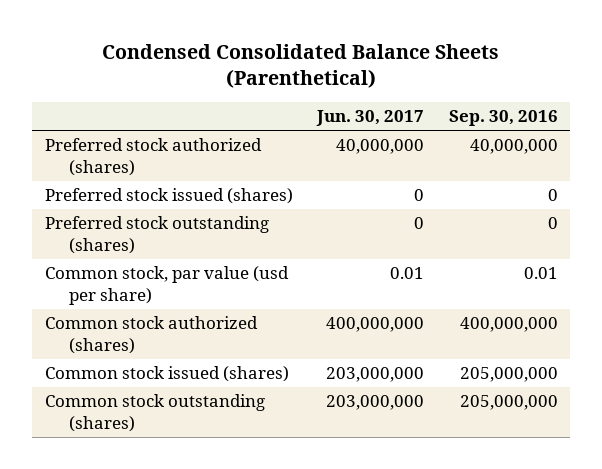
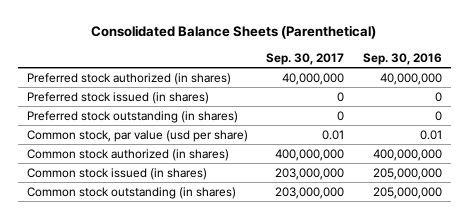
- Condensed Consolidated Balance Sheets (Parenthetical)
+ Consolidated Balance Sheets (Parenthetical)
- | Jun. 30, 2017 | Sep. 30, 2016
+ | Sep. 30, 2017 | Sep. 30, 2016
- Preferred stock authorized (shares) | 40,000,000 | 40,000,000
- Preferred stock issued (shares) | 0 | 0
- Preferred stock outstanding (shares) | 0 | 0
+ Preferred stock authorized (in shares) | 40,000,000 | 40,000,000
+ Preferred stock issued (in shares) | 0 | 0
+ Preferred stock outstanding (in shares) | 0 | 0
- Common stock authorized (shares) | 400,000,000 | 400,000,000
- Common stock issued (shares) | 203,000,000 | 205,000,000
- Common stock outstanding (shares) | 203,000,000 | 205,000,000
+ Common stock authorized (in shares) | 400,000,000 | 400,000,000
+ Common stock issued (in shares) | 203,000,000 | 205,000,000
+ Common stock outstanding (in shares) | 203,000,000 | 205,000,000

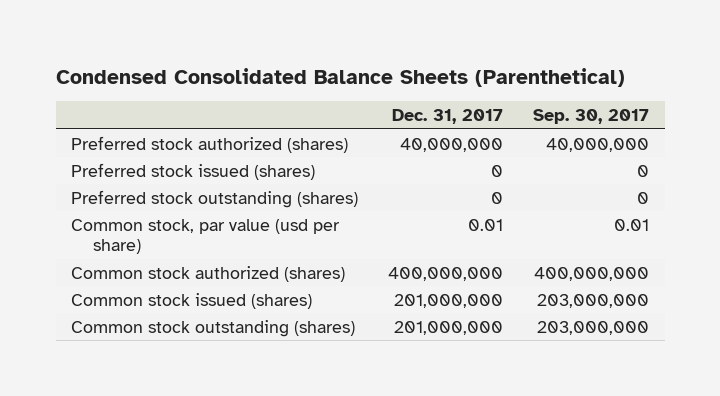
- Consolidated Balance Sheets (Parenthetical)
+ Condensed Consolidated Balance Sheets (Parenthetical)
- | Sep. 30, 2017 | Sep. 30, 2016
+ | Dec. 31, 2017 | Sep. 30, 2017
- Preferred stock authorized (in shares) | 40,000,000 | 40,000,000
- Preferred stock issued (in shares) | 0 | 0
- Preferred stock outstanding (in shares) | 0 | 0
+ Preferred stock authorized (shares) | 40,000,000 | 40,000,000
+ Preferred stock issued (shares) | 0 | 0
+ Preferred stock outstanding (shares) | 0 | 0
- Common stock authorized (in shares) | 400,000,000 | 400,000,000
- Common stock issued (in shares) | 203,000,000 | 205,000,000
- Common stock outstanding (in shares) | 203,000,000 | 205,000,000
+ Common stock authorized (shares) | 400,000,000 | 400,000,000
+ Common stock issued (shares) | 201,000,000 | 203,000,000
+ Common stock outstanding (shares) | 201,000,000 | 203,000,000

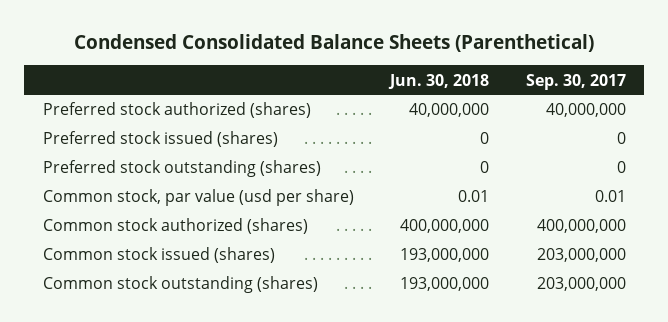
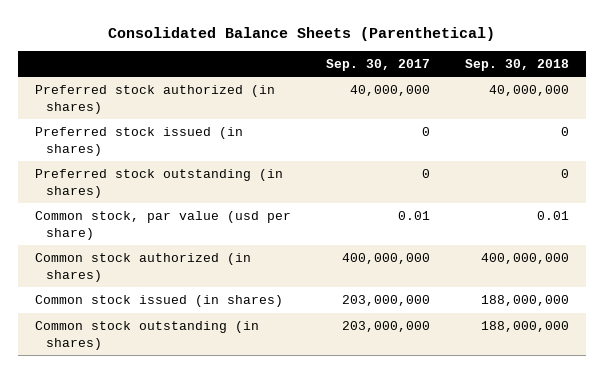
- Condensed Consolidated Balance Sheets (Parenthetical)
+ Consolidated Balance Sheets (Parenthetical)
- | Jun. 30, 2018 | Sep. 30, 2017
+ | Sep. 30, 2017 | Sep. 30, 2018
- Preferred stock authorized (shares) | 40,000,000 | 40,000,000
- Preferred stock issued (shares) | 0 | 0
- Preferred stock outstanding (shares) | 0 | 0
+ Preferred stock authorized (in shares) | 40,000,000 | 40,000,000
+ Preferred stock issued (in shares) | 0 | 0
+ Preferred stock outstanding (in shares) | 0 | 0
- Common stock authorized (shares) | 400,000,000 | 400,000,000
- Common stock issued (shares) | 193,000,000 | 203,000,000
- Common stock outstanding (shares) | 193,000,000 | 203,000,000
+ Common stock authorized (in shares) | 400,000,000 | 400,000,000
+ Common stock issued (in shares) | 203,000,000 | 188,000,000
+ Common stock outstanding (in shares) | 203,000,000 | 188,000,000

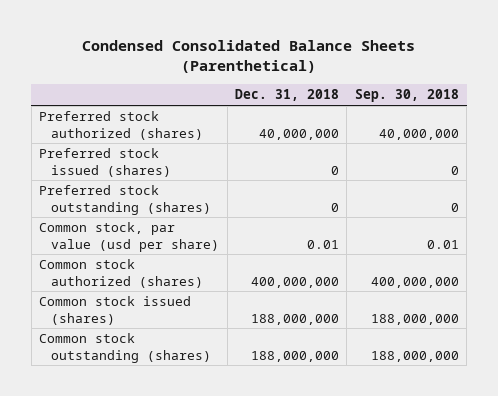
- Consolidated Balance Sheets (Parenthetical)
+ Condensed Consolidated Balance Sheets (Parenthetical)
- | Sep. 30, 2017 | Sep. 30, 2018
+ | Dec. 31, 2018 | Sep. 30, 2018
- Preferred stock authorized (in shares) | 40,000,000 | 40,000,000
- Preferred stock issued (in shares) | 0 | 0
- Preferred stock outstanding (in shares) | 0 | 0
+ Preferred stock authorized (shares) | 40,000,000 | 40,000,000
+ Preferred stock issued (shares) | 0 | 0
+ Preferred stock outstanding (shares) | 0 | 0
- Common stock authorized (in shares) | 400,000,000 | 400,000,000
- Common stock issued (in shares) | 203,000,000 | 188,000,000
- Common stock outstanding (in shares) | 203,000,000 | 188,000,000
+ Common stock authorized (shares) | 400,000,000 | 400,000,000
+ Common stock issued (shares) | 188,000,000 | 188,000,000
+ Common stock outstanding (shares) | 188,000,000 | 188,000,000

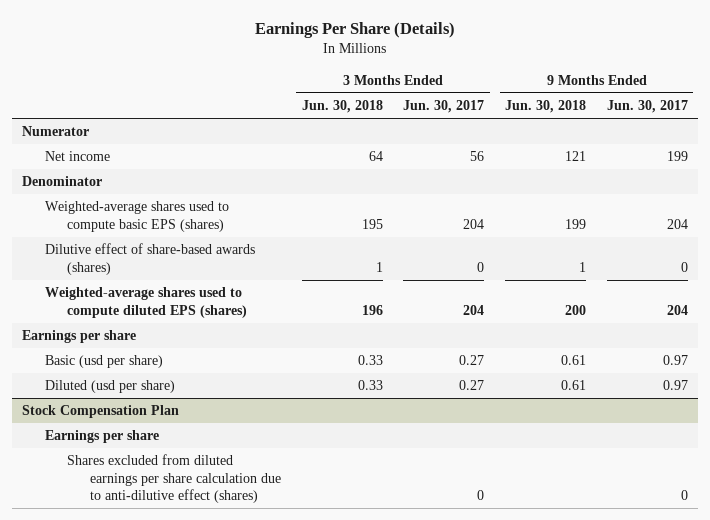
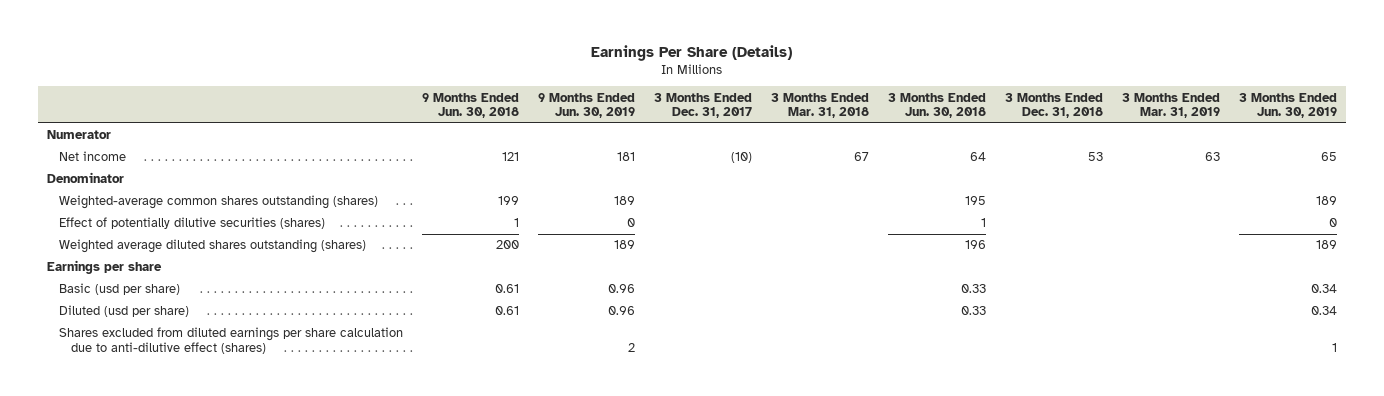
- | 3 Months Ended Jun. 30, 2018 | 3 Months Ended Jun. 30, 2017 | 9 Months Ended Jun. 30, 2018 | 9 Months Ended Jun. 30, 2017
+ | 9 Months Ended Jun. 30, 2018 | 9 Months Ended Jun. 30, 2019 | 3 Months Ended Dec. 31, 2017 | 3 Months Ended Mar. 31, 2018 | 3 Months Ended Jun. 30, 2018 | 3 Months Ended Dec. 31, 2018 | 3 Months Ended Mar. 31, 2019 | 3 Months Ended Jun. 30, 2019
- Weighted-average shares used to compute basic EPS (shares) | 195 | 204 | 199 | 204
- Dilutive effect of share-based awards (shares) | 1 | 0 | 1 | 0
- Weighted-average shares used to compute diluted EPS (shares) | 196 | 204 | 200 | 204
+ Weighted-average common shares outstanding (shares) | 199 | 189 | | | 195 | | | 189
+ Effect of potentially dilutive securities (shares) | 1 | 0 | | | 1 | | | 0
+ Weighted average diluted shares outstanding (shares) | 200 | 189 | | | 196 | | | 189
- Stock Compensation Plan
- Earnings per share

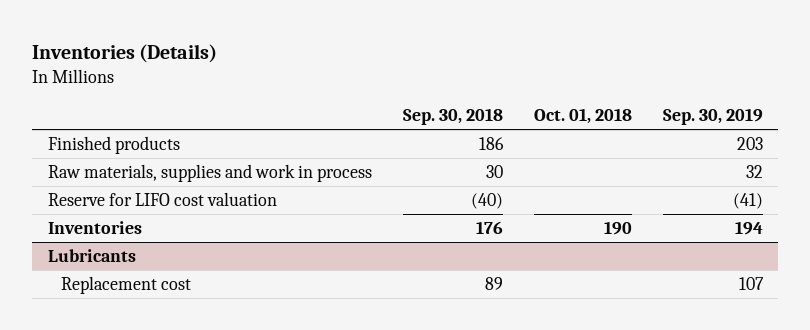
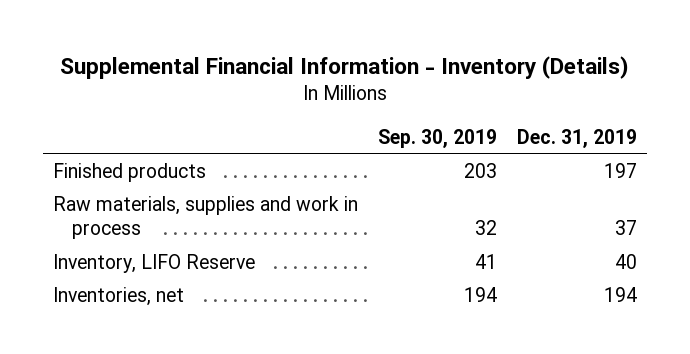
- Inventories (Details)
+ Supplemental Financial Information - Inventory (Details)
- | Sep. 30, 2018 | Oct. 01, 2018 | Sep. 30, 2019
+ | Sep. 30, 2019 | Dec. 31, 2019
- Reserve for LIFO cost valuation | (40) | | (41)
- Inventories | 176 | 190 | 194
- Lubricants
- Replacement cost | 89 | | 107
+ Inventory, LIFO Reserve | 41 | 40
+ Inventories, net | 194 | 194

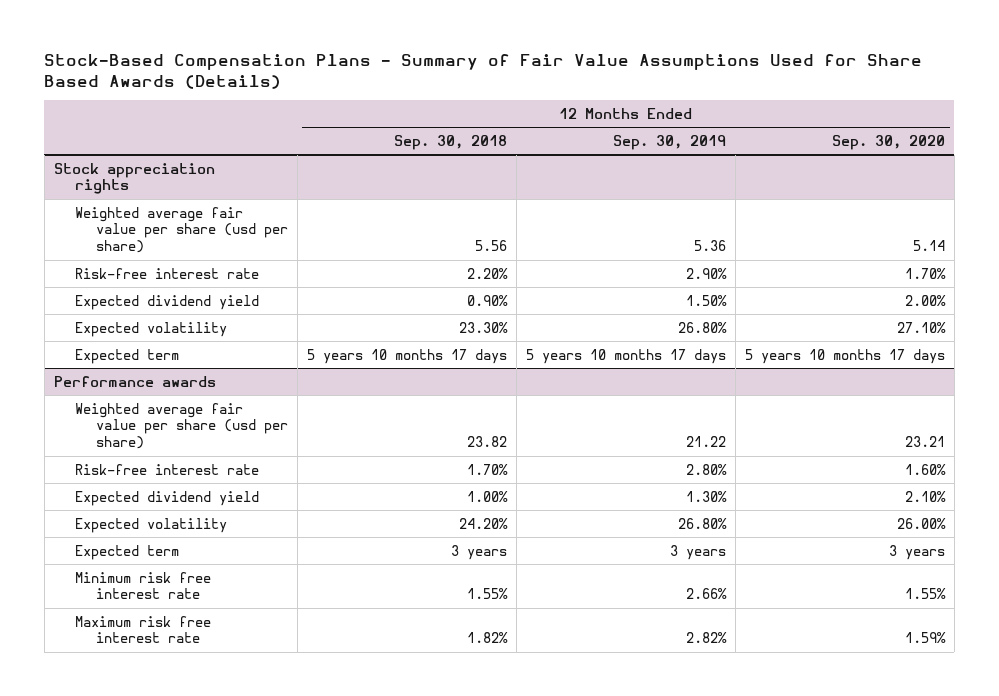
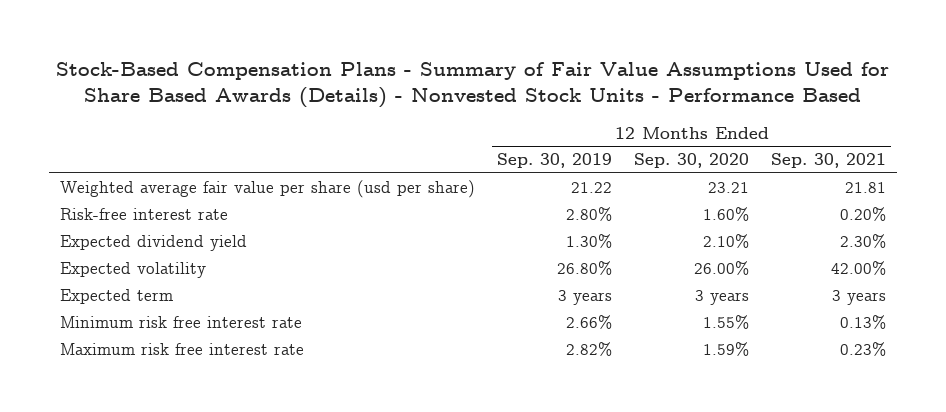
- Stock-Based Compensation Plans - Summary of Fair Value Assumptions Used for Share Based Awards (Details)
+ Stock-Based Compensation Plans - Summary of Fair Value Assumptions Used for Share Based Awards (Details) - Nonvested Stock Units - Performance Based
- | 12 Months Ended Sep. 30, 2018 | 12 Months Ended Sep. 30, 2019 | 12 Months Ended Sep. 30, 2020
+ | 12 Months Ended Sep. 30, 2019 | 12 Months Ended Sep. 30, 2020 | 12 Months Ended Sep. 30, 2021
- Stock appreciation rights
- Weighted average fair value per share (usd per share) | 5.56 | 5.36 | 5.14
- Risk-free interest rate | 2.20% | 2.90% | 1.70%
- Expected dividend yield | 0.90% | 1.50% | 2.00%
- Expected volatility | 23.30% | 26.80% | 27.10%
- Expected term | 5 years 10 months 17 days | 5 years 10 months 17 days | 5 years 10 months 17 days
- Performance awards

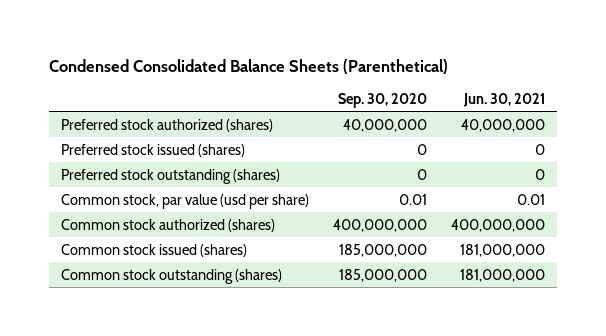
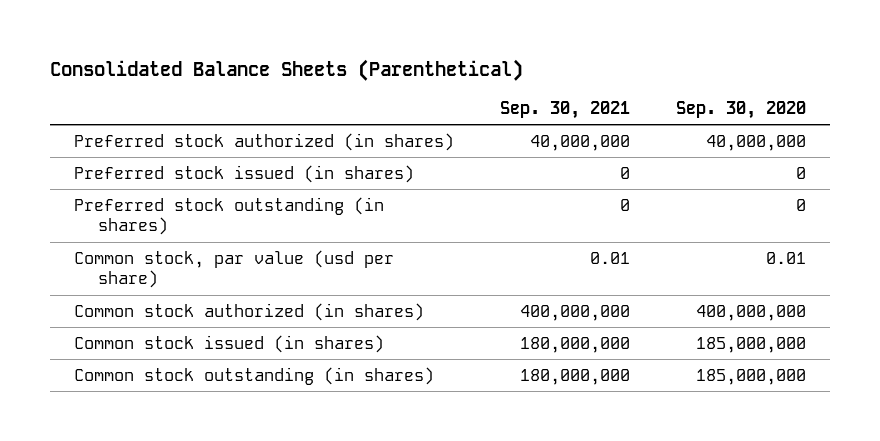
- Condensed Consolidated Balance Sheets (Parenthetical)
+ Consolidated Balance Sheets (Parenthetical)
- | Sep. 30, 2020 | Jun. 30, 2021
+ | Sep. 30, 2021 | Sep. 30, 2020
- Preferred stock authorized (shares) | 40,000,000 | 40,000,000
- Preferred stock issued (shares) | 0 | 0
- Preferred stock outstanding (shares) | 0 | 0
+ Preferred stock authorized (in shares) | 40,000,000 | 40,000,000
+ Preferred stock issued (in shares) | 0 | 0
+ Preferred stock outstanding (in shares) | 0 | 0
- Common stock authorized (shares) | 400,000,000 | 400,000,000
- Common stock issued (shares) | 185,000,000 | 181,000,000
- Common stock outstanding (shares) | 185,000,000 | 181,000,000
+ Common stock authorized (in shares) | 400,000,000 | 400,000,000
+ Common stock issued (in shares) | 180,000,000 | 185,000,000
+ Common stock outstanding (in shares) | 180,000,000 | 185,000,000

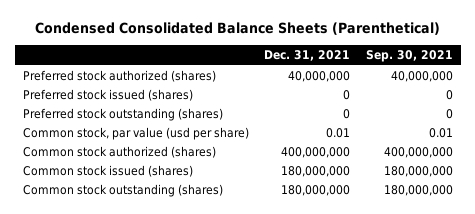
- Consolidated Balance Sheets (Parenthetical)
+ Condensed Consolidated Balance Sheets (Parenthetical)
- | Sep. 30, 2021 | Sep. 30, 2020
+ | Dec. 31, 2021 | Sep. 30, 2021
- Preferred stock authorized (in shares) | 40,000,000 | 40,000,000
- Preferred stock issued (in shares) | 0 | 0
- Preferred stock outstanding (in shares) | 0 | 0
+ Preferred stock authorized (shares) | 40,000,000 | 40,000,000
+ Preferred stock issued (shares) | 0 | 0
+ Preferred stock outstanding (shares) | 0 | 0
- Common stock authorized (in shares) | 400,000,000 | 400,000,000
- Common stock issued (in shares) | 180,000,000 | 185,000,000
- Common stock outstanding (in shares) | 180,000,000 | 185,000,000
+ Common stock authorized (shares) | 400,000,000 | 400,000,000
+ Common stock issued (shares) | 180,000,000 | 180,000,000
+ Common stock outstanding (shares) | 180,000,000 | 180,000,000

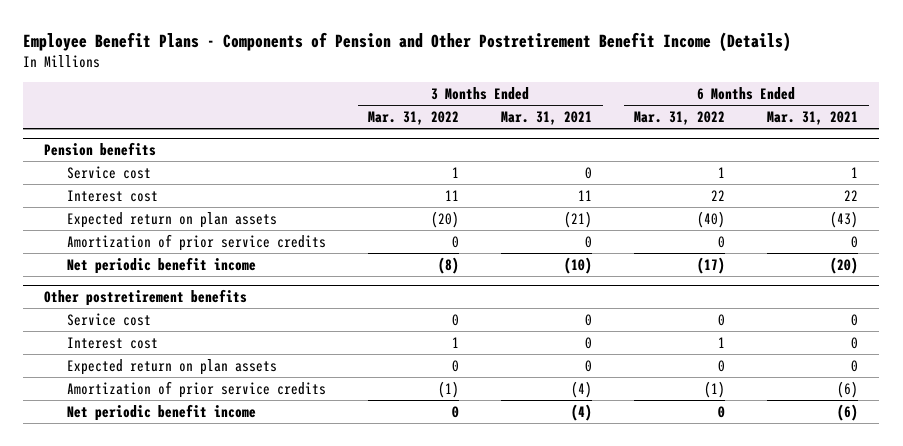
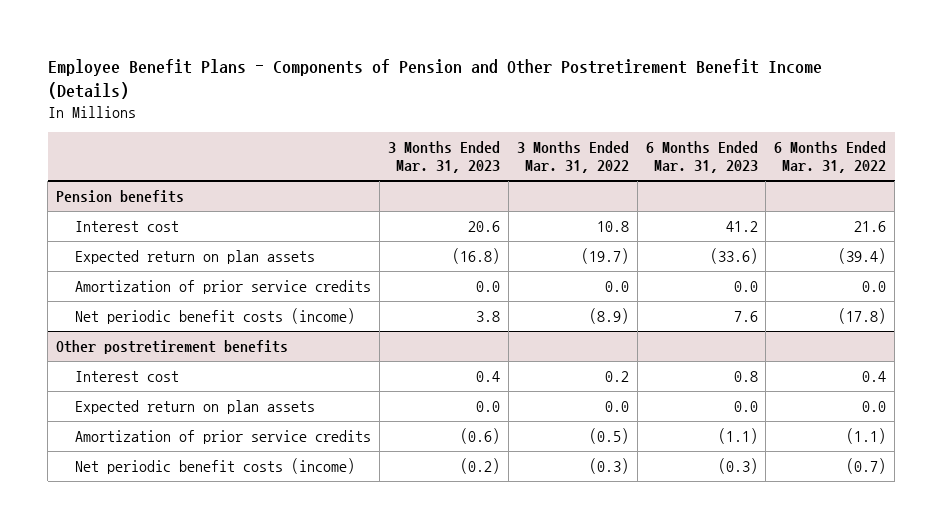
- | 3 Months Ended Mar. 31, 2022 | 3 Months Ended Mar. 31, 2021 | 6 Months Ended Mar. 31, 2022 | 6 Months Ended Mar. 31, 2021
+ | 3 Months Ended Mar. 31, 2023 | 3 Months Ended Mar. 31, 2022 | 6 Months Ended Mar. 31, 2023 | 6 Months Ended Mar. 31, 2022
@ Pension benefits
- Service cost | 1 | 0 | 1 | 1
- Interest cost | 11 | 11 | 22 | 22
- Expected return on plan assets | (20) | (21) | (40) | (43)
- Amortization of prior service credits | 0 | 0 | 0 | 0
- Net periodic benefit income | (8) | (10) | (17) | (20)
+ Interest cost | 20.6 | 10.8 | 41.2 | 21.6
+ Expected return on plan assets | (16.8) | (19.7) | (33.6) | (39.4)
+ Amortization of prior service credits | 0.0 | 0.0 | 0.0 | 0.0
+ Net periodic benefit costs (income) | 3.8 | (8.9) | 7.6 | (17.8)
@ Other postretirement benefits
- Service cost | 0 | 0 | 0 | 0
- Interest cost | 1 | 0 | 1 | 0
- Expected return on plan assets | 0 | 0 | 0 | 0
- Amortization of prior service credits | (1) | (4) | (1) | (6)
- Net periodic benefit income | 0 | (4) | 0 | (6)
+ Interest cost | 0.4 | 0.2 | 0.8 | 0.4
+ Expected return on plan assets | 0.0 | 0.0 | 0.0 | 0.0
+ Amortization of prior service credits | (0.6) | (0.5) | (1.1) | (1.1)
+ Net periodic benefit costs (income) | (0.2) | (0.3) | (0.3) | (0.7)

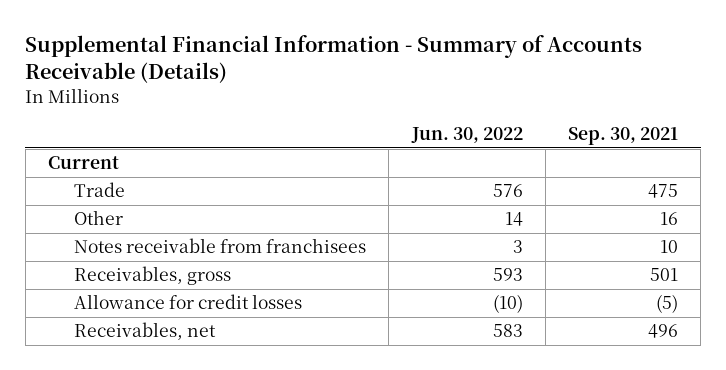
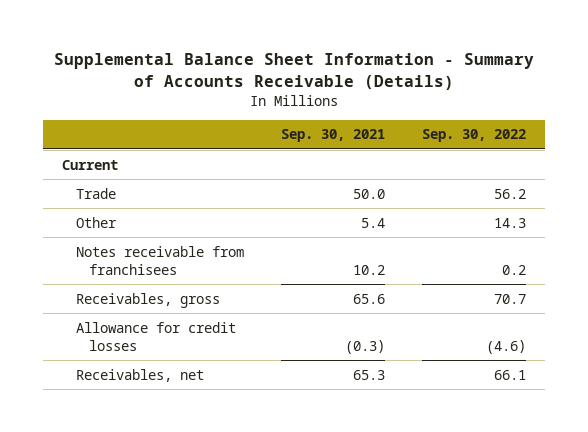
- Supplemental Financial Information - Summary of Accounts Receivable (Details)
+ Supplemental Balance Sheet Information - Summary of Accounts Receivable (Details)
- | Jun. 30, 2022 | Sep. 30, 2021
+ | Sep. 30, 2021 | Sep. 30, 2022
- Trade | 576 | 475
- Other | 14 | 16
- Notes receivable from franchisees | 3 | 10
- Receivables, gross | 593 | 501
- Allowance for credit losses | (10) | (5)
- Receivables, net | 583 | 496
+ Trade | 50.0 | 56.2
+ Other | 5.4 | 14.3
+ Notes receivable from franchisees | 10.2 | 0.2
+ Receivables, gross | 65.6 | 70.7
+ Allowance for credit losses | (0.3) | (4.6)
+ Receivables, net | 65.3 | 66.1

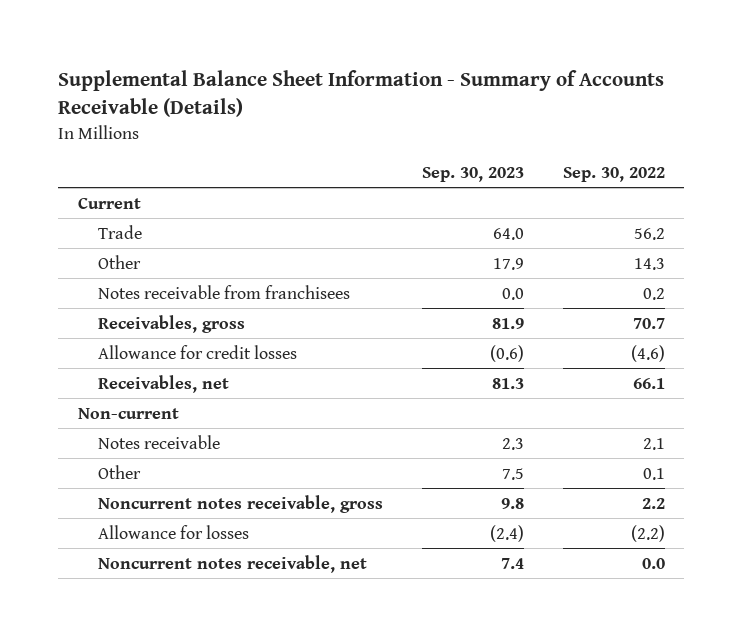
- | Sep. 30, 2021 | Sep. 30, 2022
+ | Sep. 30, 2023 | Sep. 30, 2022
+ Non-current
+ Notes receivable | 2.3 | 2.1
+ Other | 7.5 | 0.1
+ Noncurrent notes receivable, gross | 9.8 | 2.2
+ Allowance for losses | (2.4) | (2.2)
+ Noncurrent notes receivable, net | 7.4 | 0.0

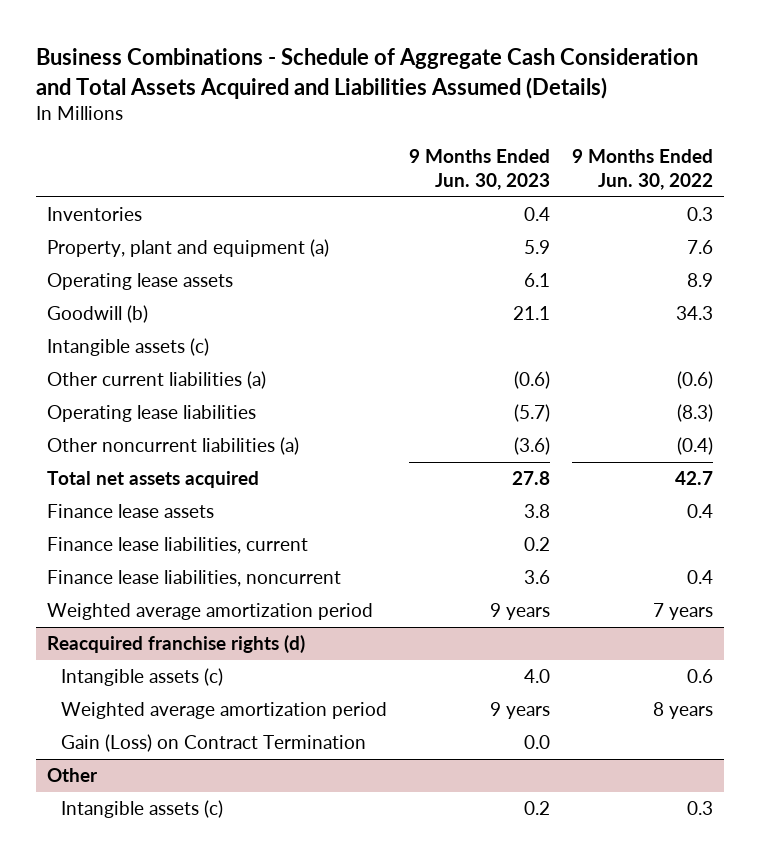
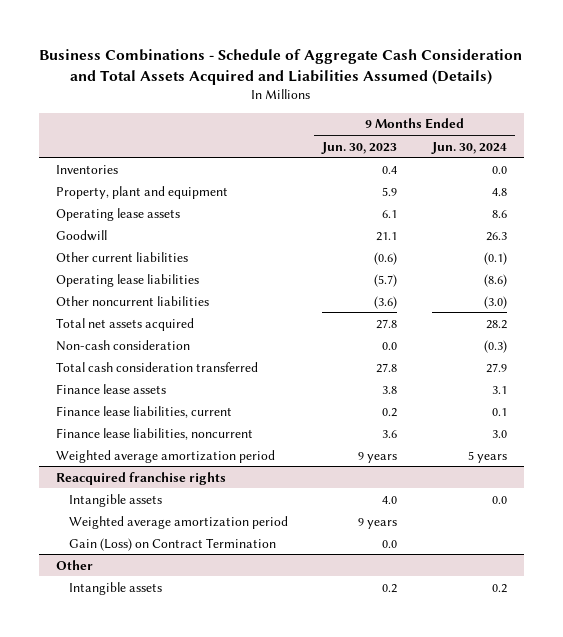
- | 9 Months Ended Jun. 30, 2023 | 9 Months Ended Jun. 30, 2022
+ | 9 Months Ended Jun. 30, 2023 | 9 Months Ended Jun. 30, 2024
- Property, plant and equipment (a) | 5.9 | 7.6
+ Property, plant and equipment | 5.9 | 4.8
- Goodwill (b) | 21.1 | 34.3
- Intangible assets (c)
- Other current liabilities (a) | (0.6) | (0.6)
+ Goodwill | 21.1 | 26.3
+ Other current liabilities | (0.6) | (0.1)
- Other noncurrent liabilities (a) | (3.6) | (0.4)
+ Other noncurrent liabilities | (3.6) | (3.0)
+ Non-cash consideration | 0.0 | (0.3)
+ Total cash consideration transferred | 27.8 | 27.9
- Reacquired franchise rights (d)
- Intangible assets (c) | 4.0 | 0.6
+ Reacquired franchise rights
+ Intangible assets | 4.0 | 0.0
@ Other
- Intangible assets (c) | 0.2 | 0.3
+ Intangible assets | 0.2 | 0.2

